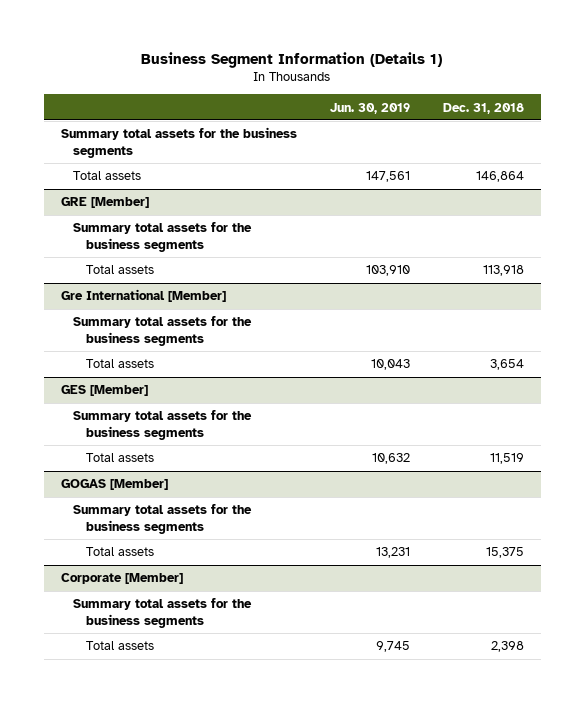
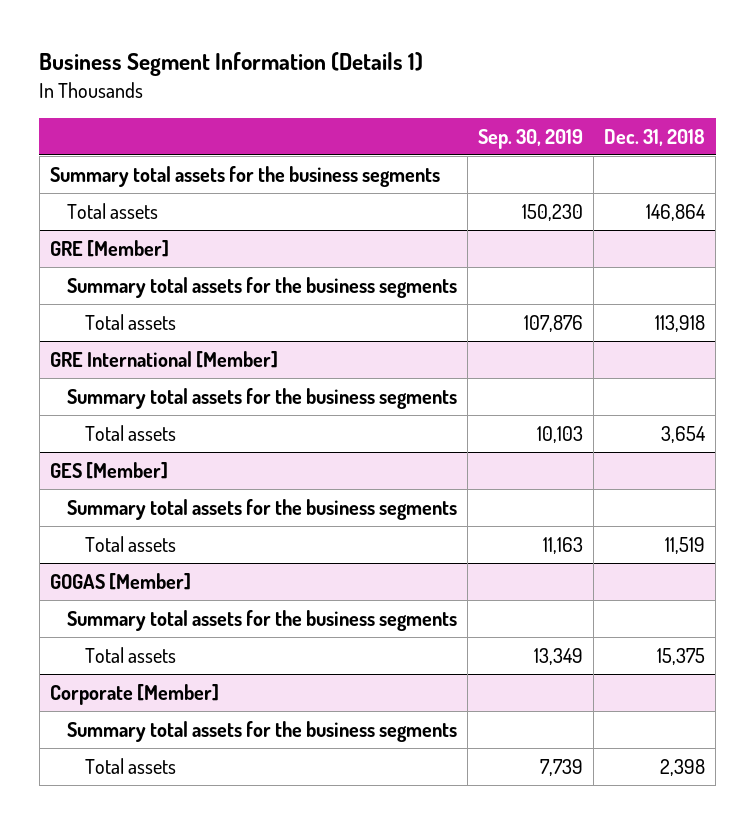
- | Jun. 30, 2019 | Dec. 31, 2018
+ | Sep. 30, 2019 | Dec. 31, 2018
- Gre International [Member]
+ GRE International [Member]

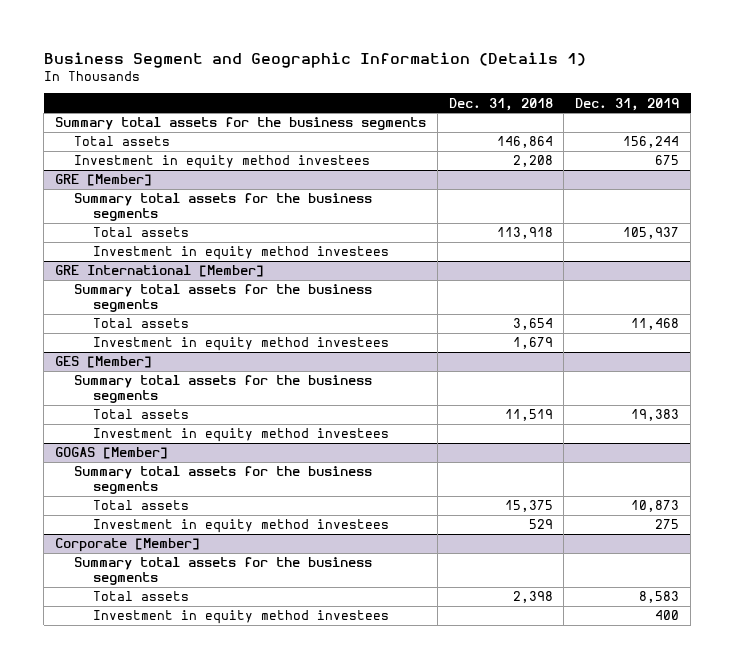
- Business Segment Information (Details 1)
+ Business Segment and Geographic Information (Details 1)
- | Sep. 30, 2019 | Dec. 31, 2018
+ | Dec. 31, 2018 | Dec. 31, 2019
+ Investment in equity method investees | 2,208 | 675
@ GRE [Member]
+ Investment in equity method investees
@ GRE International [Member]
+ Investment in equity method investees | 1,679 |
@ GES [Member]
+ Investment in equity method investees
@ GOGAS [Member]
+ Investment in equity method investees | 529 | 275
@ Corporate [Member]
+ Investment in equity method investees | | 400

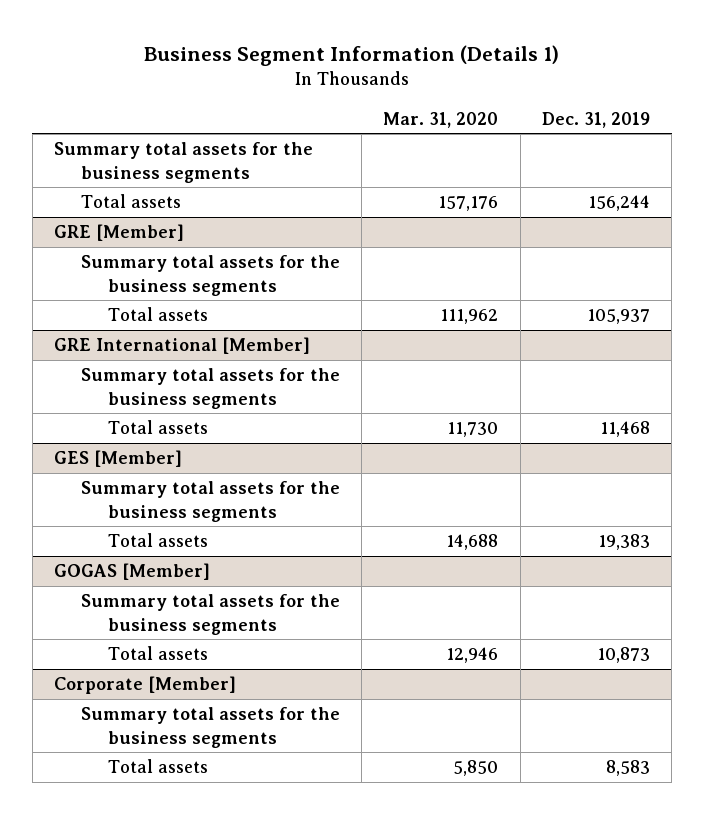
- Business Segment and Geographic Information (Details 1)
+ Business Segment Information (Details 1)
- | Dec. 31, 2018 | Dec. 31, 2019
+ | Mar. 31, 2020 | Dec. 31, 2019
- Investment in equity method investees | 2,208 | 675
@ GRE [Member]
- Investment in equity method investees
@ GRE International [Member]
- Investment in equity method investees | 1,679 |
@ GES [Member]
- Investment in equity method investees
@ GOGAS [Member]
- Investment in equity method investees | 529 | 275
@ Corporate [Member]
- Investment in equity method investees | | 400

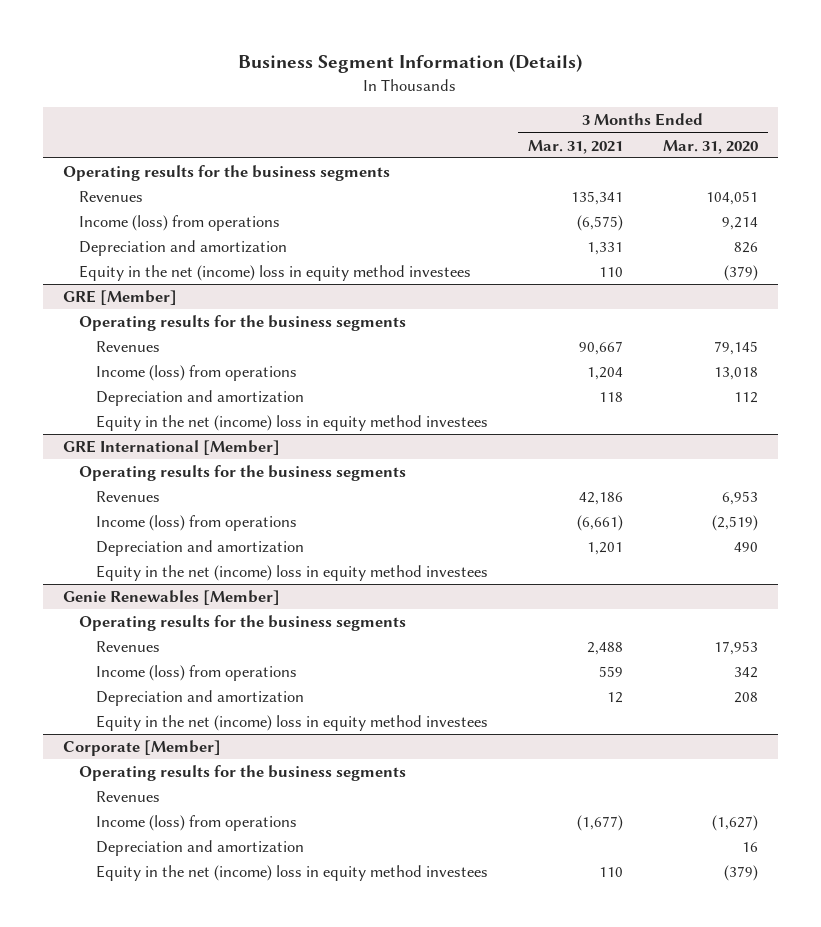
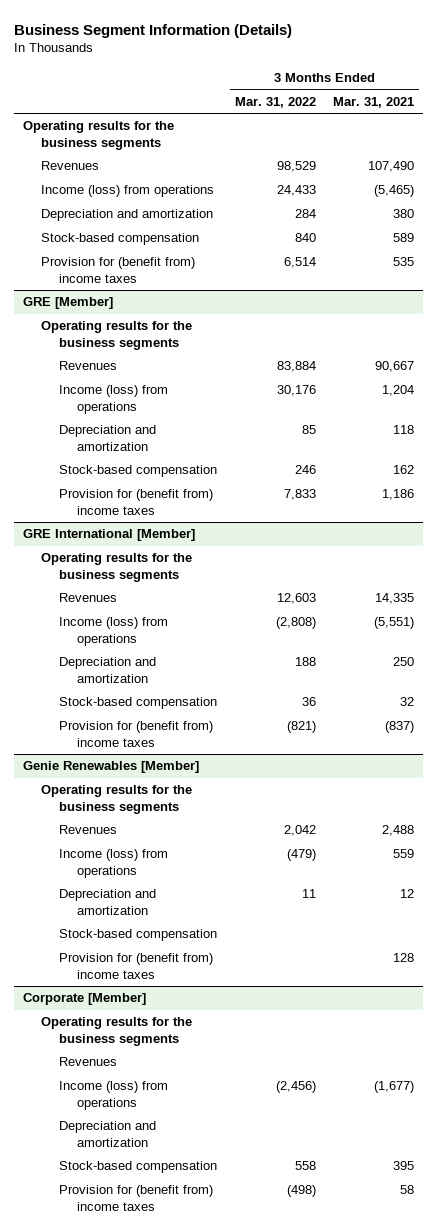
- | 3 Months Ended Mar. 31, 2021 | 3 Months Ended Mar. 31, 2020
+ | 3 Months Ended Mar. 31, 2022 | 3 Months Ended Mar. 31, 2021
- Revenues | 135,341 | 104,051
- Income (loss) from operations | (6,575) | 9,214
- Depreciation and amortization | 1,331 | 826
- Equity in the net (income) loss in equity method investees | 110 | (379)
+ Revenues | 98,529 | 107,490
+ Income (loss) from operations | 24,433 | (5,465)
+ Depreciation and amortization | 284 | 380
+ Stock-based compensation | 840 | 589
+ Provision for (benefit from) income taxes | 6,514 | 535
@ GRE [Member]
- Equity in the net (income) loss in equity method investees
+ Stock-based compensation | 246 | 162
+ Provision for (benefit from) income taxes | 7,833 | 1,186
@ GRE International [Member]
- Revenues | 42,186 | 6,953
- Income (loss) from operations | (6,661) | (2,519)
- Depreciation and amortization | 1,201 | 490
- Equity in the net (income) loss in equity method investees
+ Revenues | 12,603 | 14,335
+ Income (loss) from operations | (2,808) | (5,551)
+ Depreciation and amortization | 188 | 250
+ Stock-based compensation | 36 | 32
+ Provision for (benefit from) income taxes | (821) | (837)
@ Genie Renewables [Member]
- Equity in the net (income) loss in equity method investees
+ Stock-based compensation
+ Provision for (benefit from) income taxes | | 128
@ Corporate [Member]
- Equity in the net (income) loss in equity method investees | 110 | (379)
+ Stock-based compensation | 558 | 395
+ Provision for (benefit from) income taxes | (498) | 58

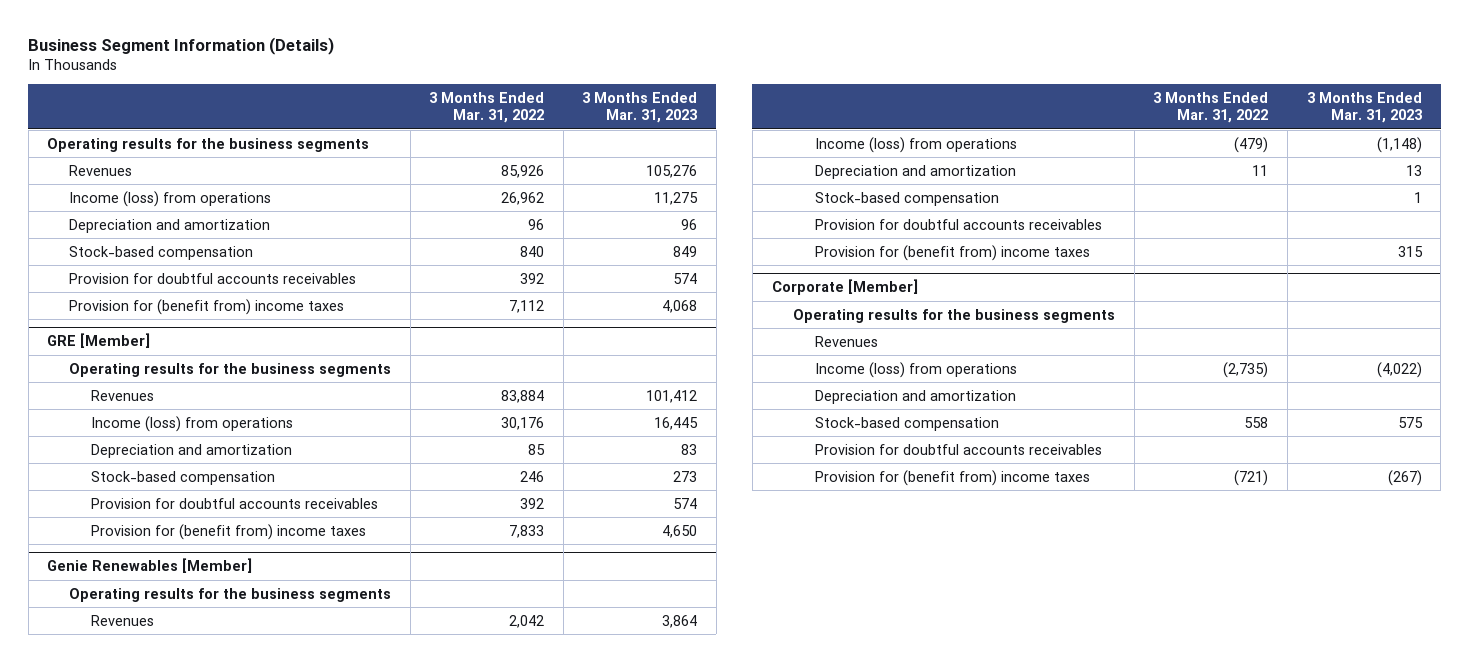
- | 3 Months Ended Mar. 31, 2022 | 3 Months Ended Mar. 31, 2021
+ | 3 Months Ended Mar. 31, 2022 | 3 Months Ended Mar. 31, 2023
- Revenues | 98,529 | 107,490
- Income (loss) from operations | 24,433 | (5,465)
- Depreciation and amortization | 284 | 380
+ Revenues | 85,926 | 105,276
+ Income (loss) from operations | 26,962 | 11,275
+ Depreciation and amortization | 96 | 96
- Provision for (benefit from) income taxes | 6,514 | 535
+ Provision for doubtful accounts receivables | 392 | 574
+ Provision for (benefit from) income taxes | 7,112 | 4,068
@ GRE [Member]
+ Provision for doubtful accounts receivables | 392 | 574
- GRE International [Member]
- Operating results for the business segments
- Revenues | 12,603 | 14,335
- Income (loss) from operations | (2,808) | (5,551)
- Depreciation and amortization | 188 | 250
- Stock-based compensation | 36 | 32
- Provision for (benefit from) income taxes | (821) | (837)
@ Genie Renewables [Member]
+ Provision for doubtful accounts receivables
@ Corporate [Member]
- Income (loss) from operations | (2,456) | (1,677)
+ Income (loss) from operations | (2,735) | (4,022)
- Provision for (benefit from) income taxes | (498) | 58
+ Provision for doubtful accounts receivables
+ Provision for (benefit from) income taxes | (721) | (267)

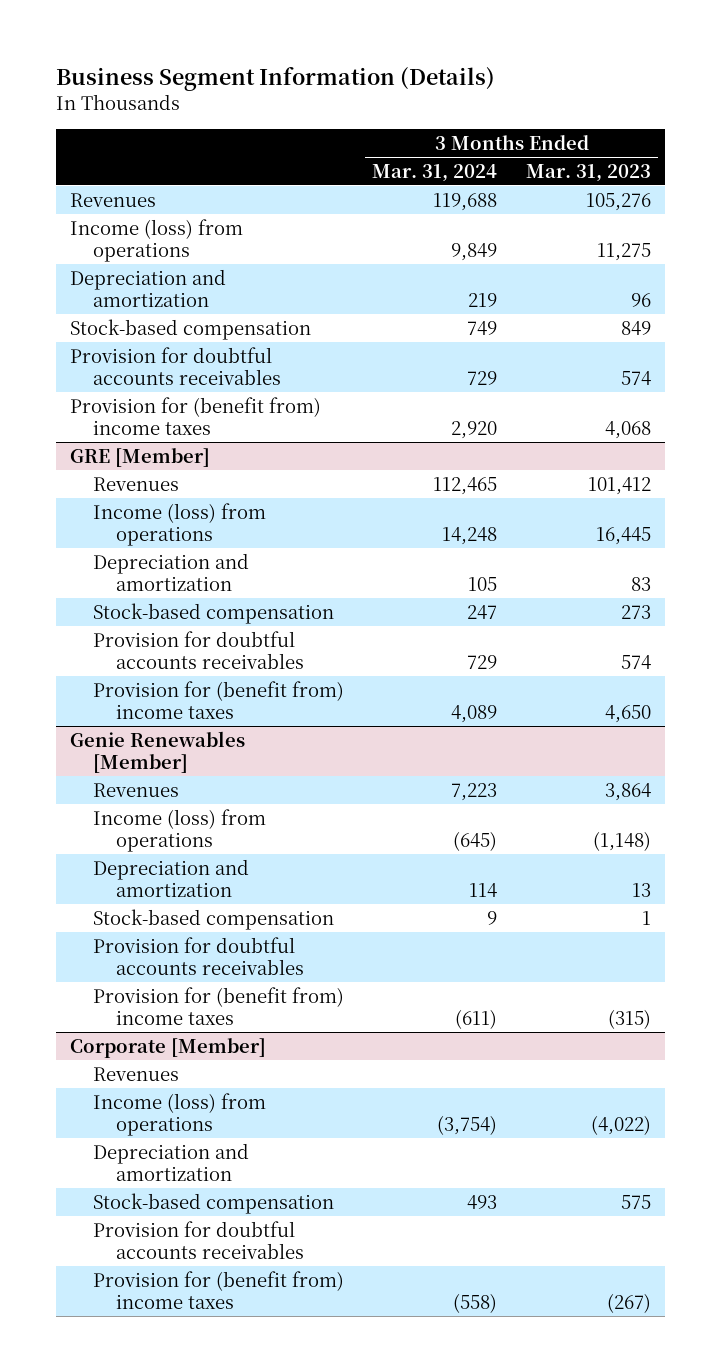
- | 3 Months Ended Mar. 31, 2022 | 3 Months Ended Mar. 31, 2023
+ | 3 Months Ended Mar. 31, 2024 | 3 Months Ended Mar. 31, 2023
- Operating results for the business segments
@ GRE [Member]
- Operating results for the business segments
@ Genie Renewables [Member]
- Operating results for the business segments
- Provision for (benefit from) income taxes | | 315
+ Provision for (benefit from) income taxes | (611) | (315)
@ Corporate [Member]
- Operating results for the business segments

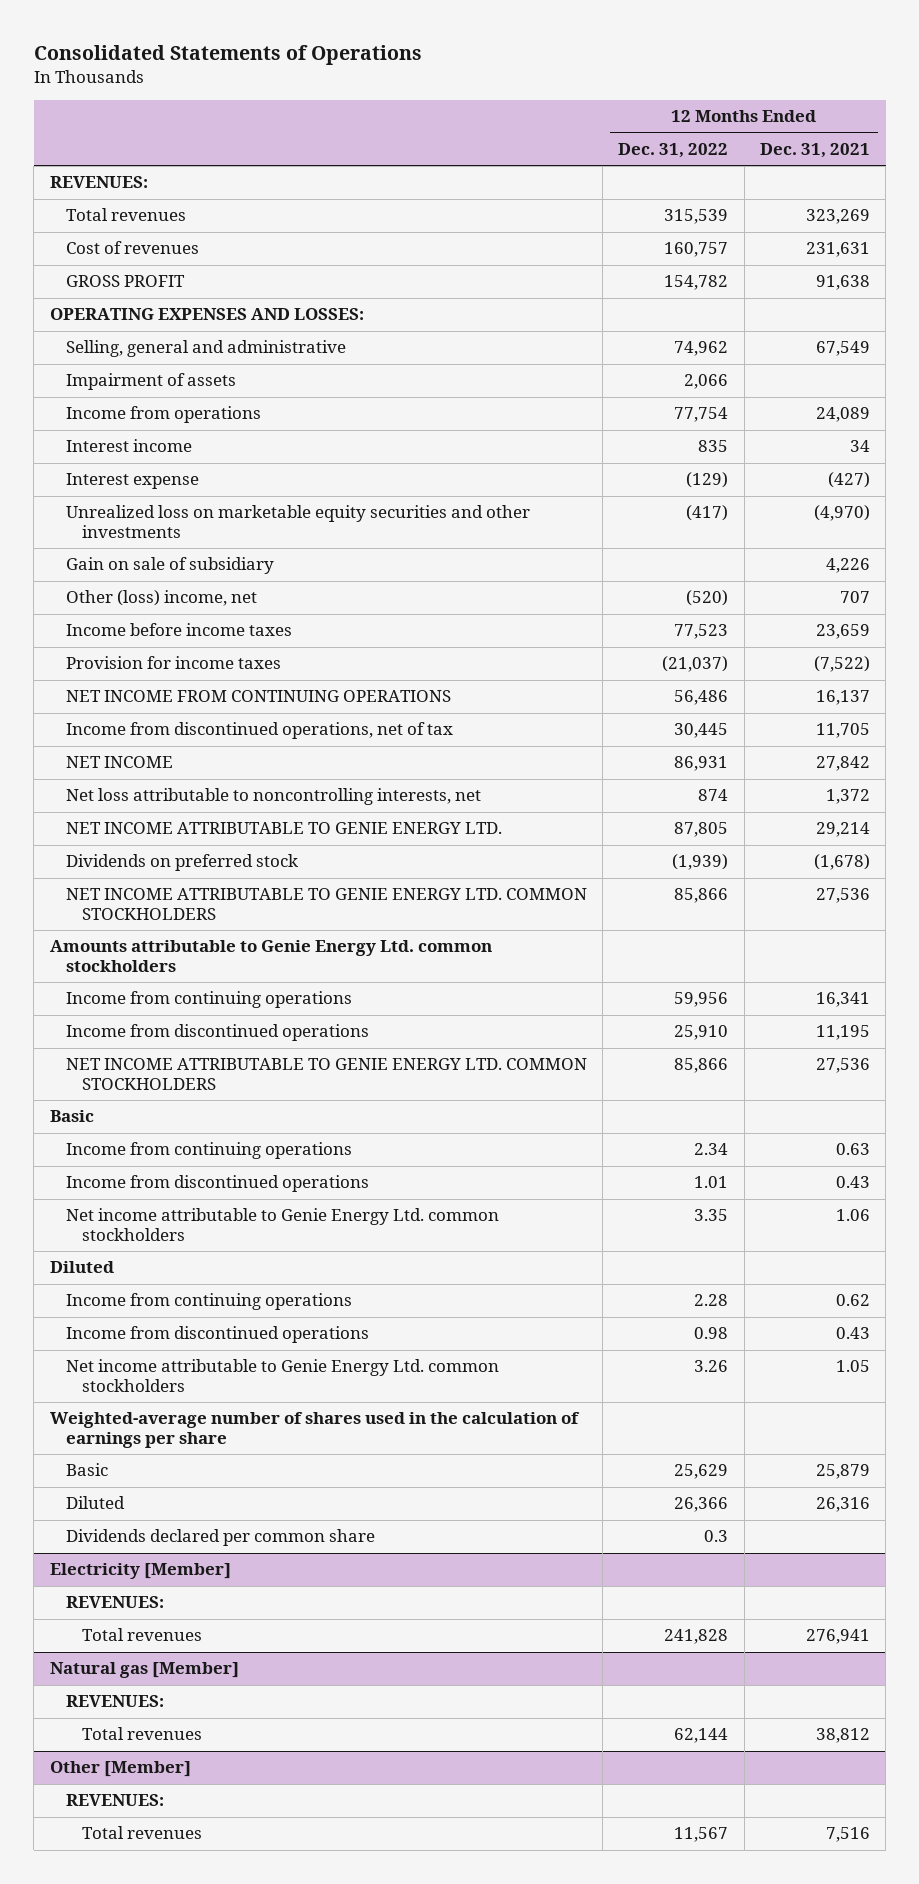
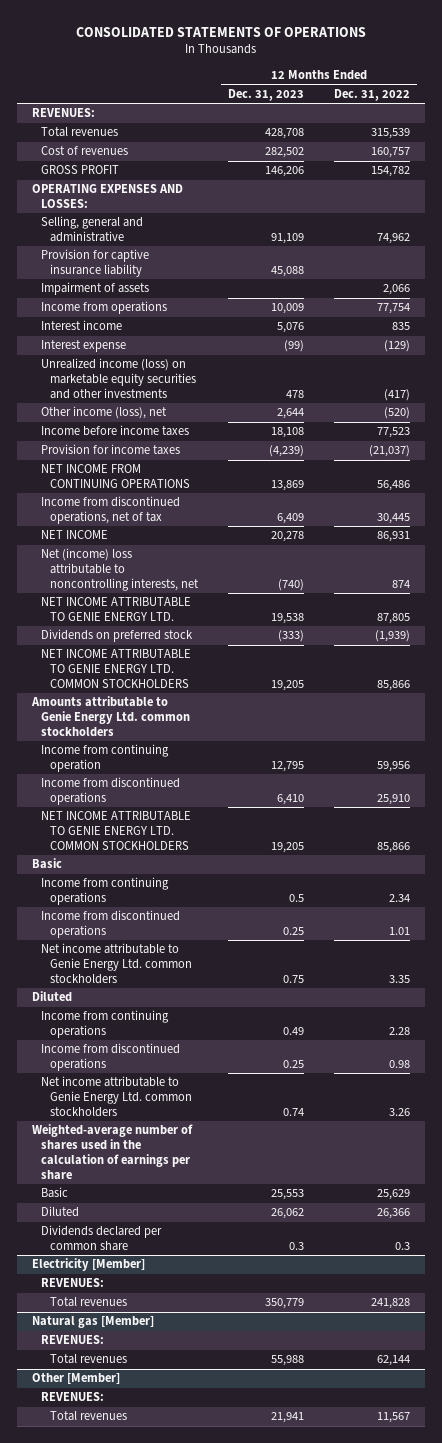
- Consolidated Statements of Operations
+ CONSOLIDATED STATEMENTS OF OPERATIONS
- | 12 Months Ended Dec. 31, 2022 | 12 Months Ended Dec. 31, 2021
+ | 12 Months Ended Dec. 31, 2023 | 12 Months Ended Dec. 31, 2022
+ Provision for captive insurance liability | 45,088 |
- Unrealized loss on marketable equity securities and other investments | (417) | (4,970)
- Gain on sale of subsidiary | | 4,226
- Other (loss) income, net | (520) | 707
+ Unrealized income (loss) on marketable equity securities and other investments | 478 | (417)
+ Other income (loss), net | 2,644 | (520)
- Net loss attributable to noncontrolling interests, net | 874 | 1,372
+ Net (income) loss attributable to noncontrolling interests, net | (740) | 874
- Income from continuing operations | 59,956 | 16,341
+ Income from continuing operation | 12,795 | 59,956

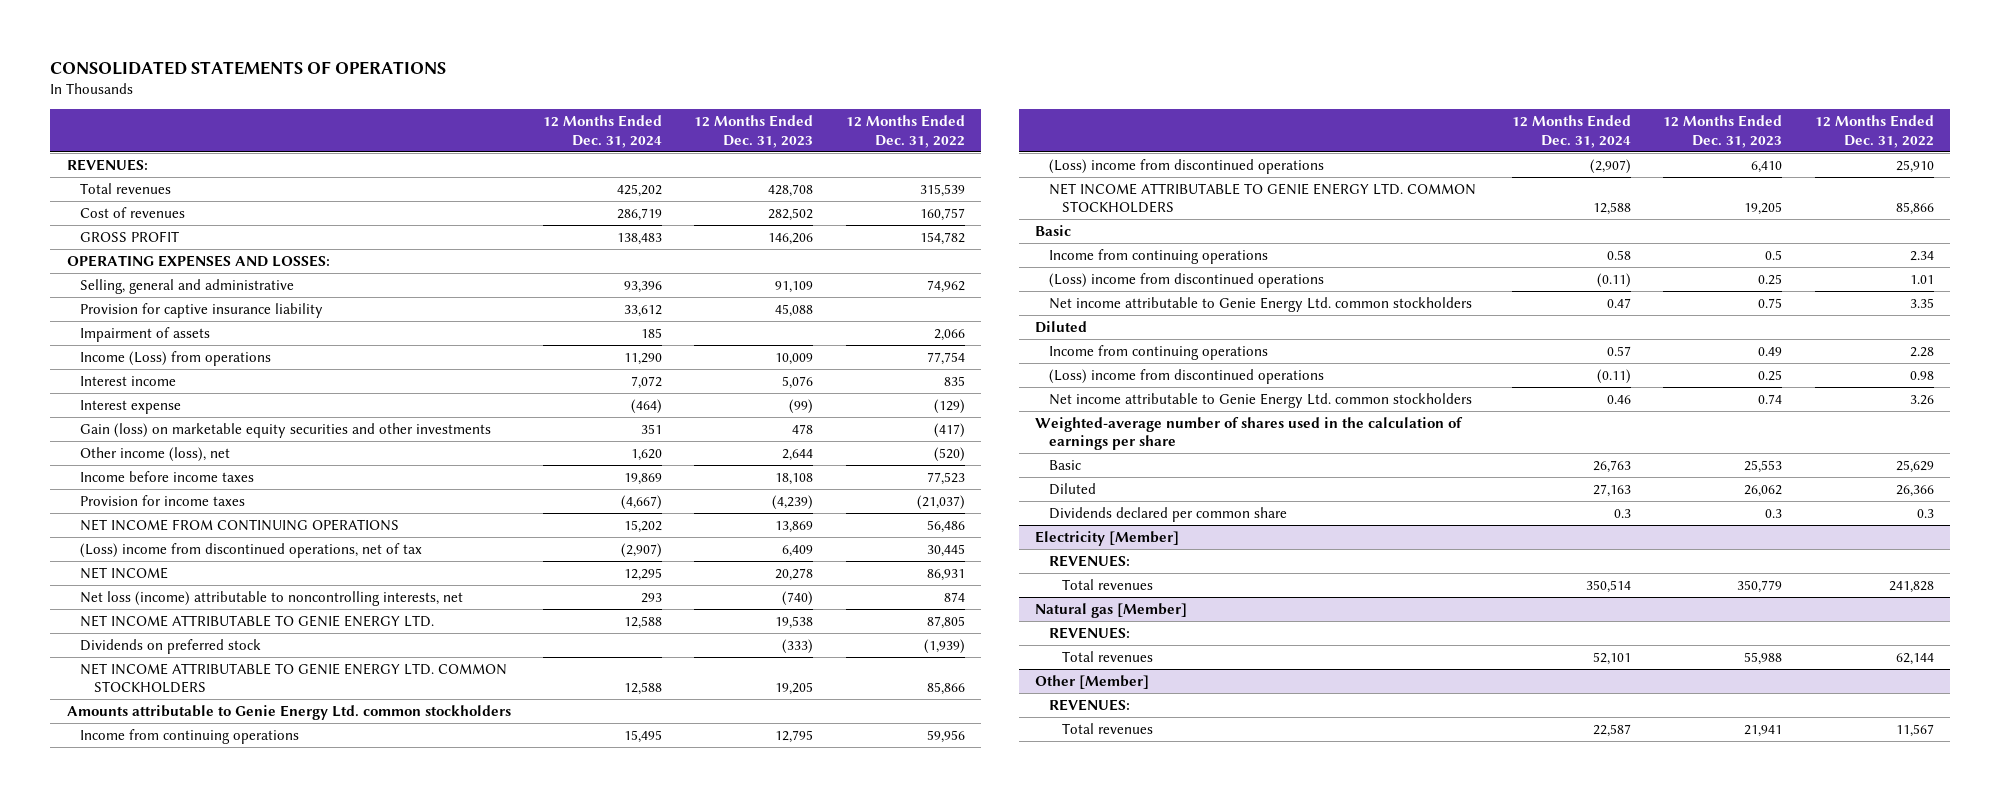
- | 12 Months Ended Dec. 31, 2023 | 12 Months Ended Dec. 31, 2022
+ | 12 Months Ended Dec. 31, 2024 | 12 Months Ended Dec. 31, 2023 | 12 Months Ended Dec. 31, 2022
- Income from operations | 10,009 | 77,754
+ Income (Loss) from operations | 11,290 | 10,009 | 77,754
- Unrealized income (loss) on marketable equity securities and other investments | 478 | (417)
+ Gain (loss) on marketable equity securities and other investments | 351 | 478 | (417)
- Income from discontinued operations, net of tax | 6,409 | 30,445
+ (Loss) income from discontinued operations, net of tax | (2,907) | 6,409 | 30,445
- Net (income) loss attributable to noncontrolling interests, net | (740) | 874
+ Net loss (income) attributable to noncontrolling interests, net | 293 | (740) | 874
- Income from continuing operation | 12,795 | 59,956
- Income from discontinued operations | 6,410 | 25,910
+ Income from continuing operations | 15,495 | 12,795 | 59,956
+ (Loss) income from discontinued operations | (2,907) | 6,410 | 25,910
- Income from discontinued operations | 0.25 | 1.01
+ (Loss) income from discontinued operations | (0.11) | 0.25 | 1.01
- Income from discontinued operations | 0.25 | 0.98
+ (Loss) income from discontinued operations | (0.11) | 0.25 | 0.98

